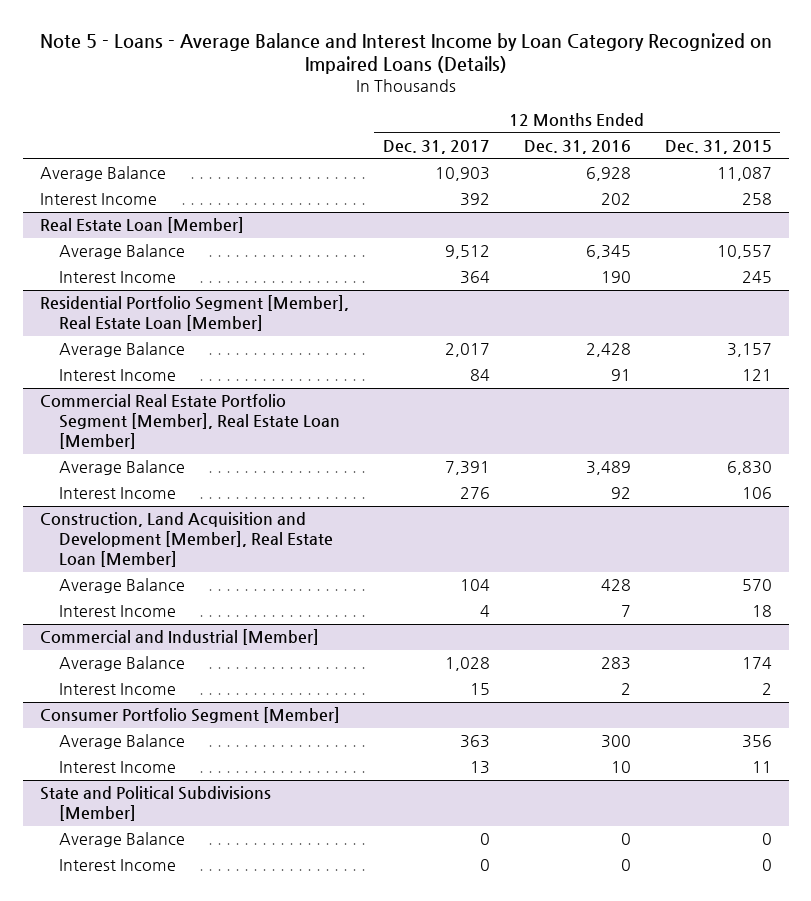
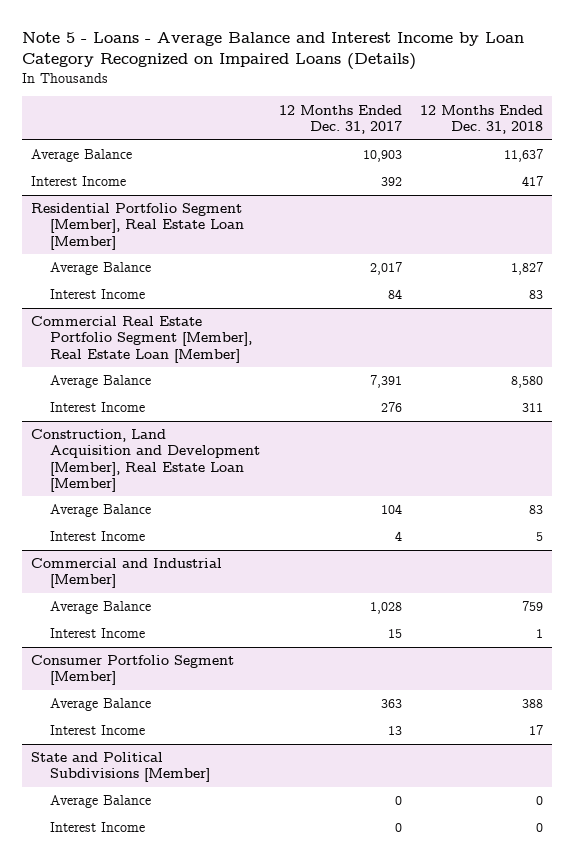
- | 12 Months Ended Dec. 31, 2017 | 12 Months Ended Dec. 31, 2016 | 12 Months Ended Dec. 31, 2015
+ | 12 Months Ended Dec. 31, 2017 | 12 Months Ended Dec. 31, 2018
- Real Estate Loan [Member]
- Average Balance | 9,512 | 6,345 | 10,557
- Interest Income | 364 | 190 | 245

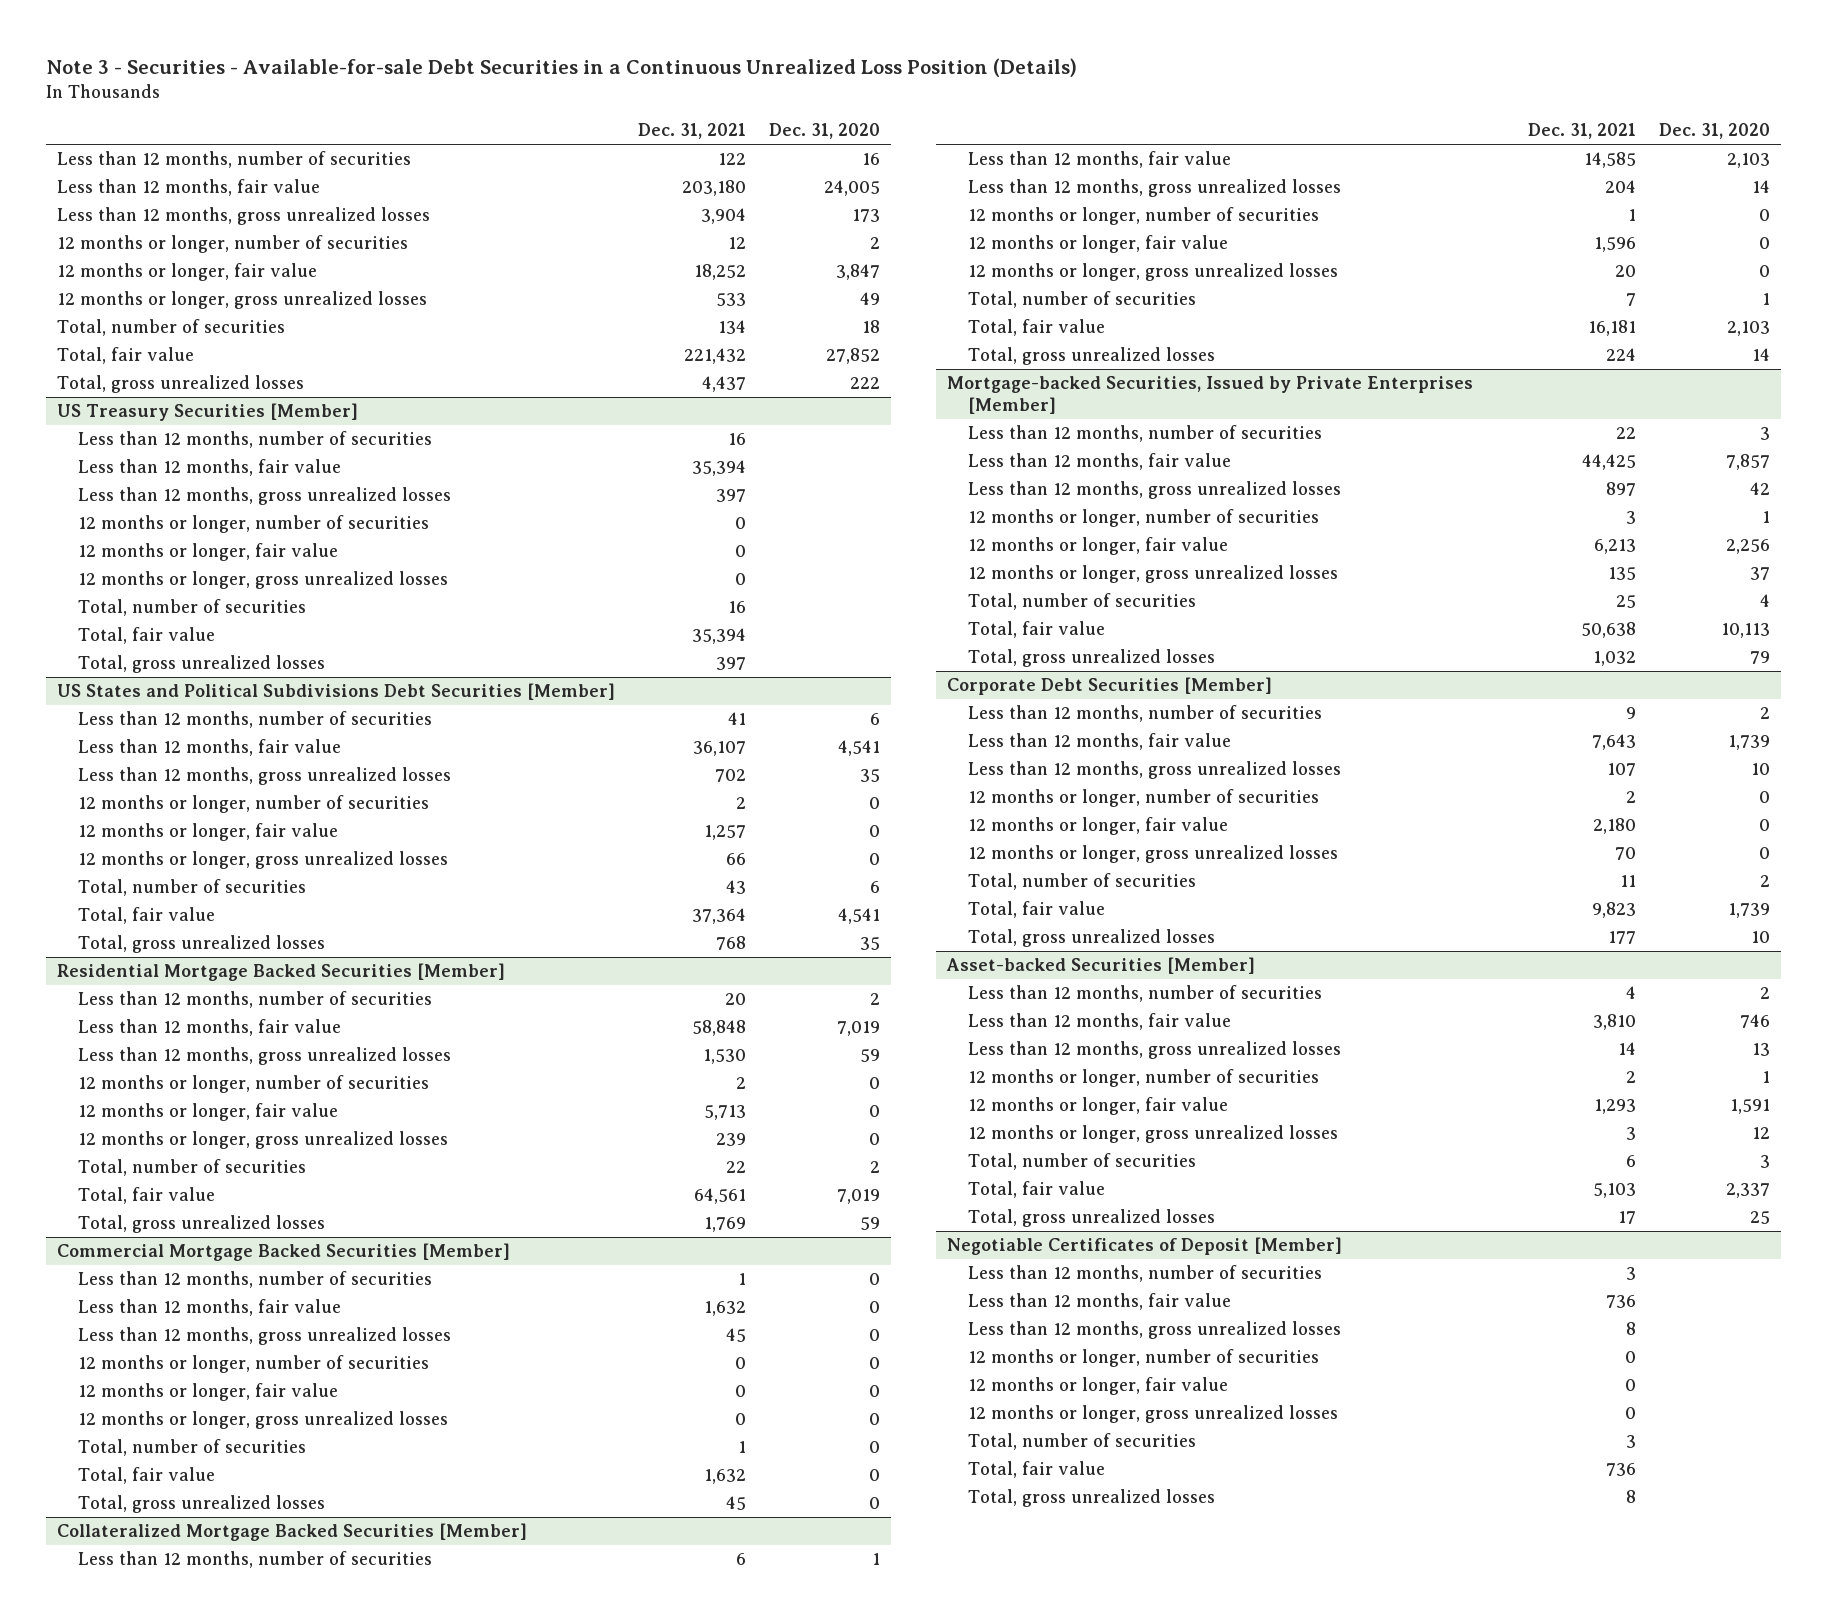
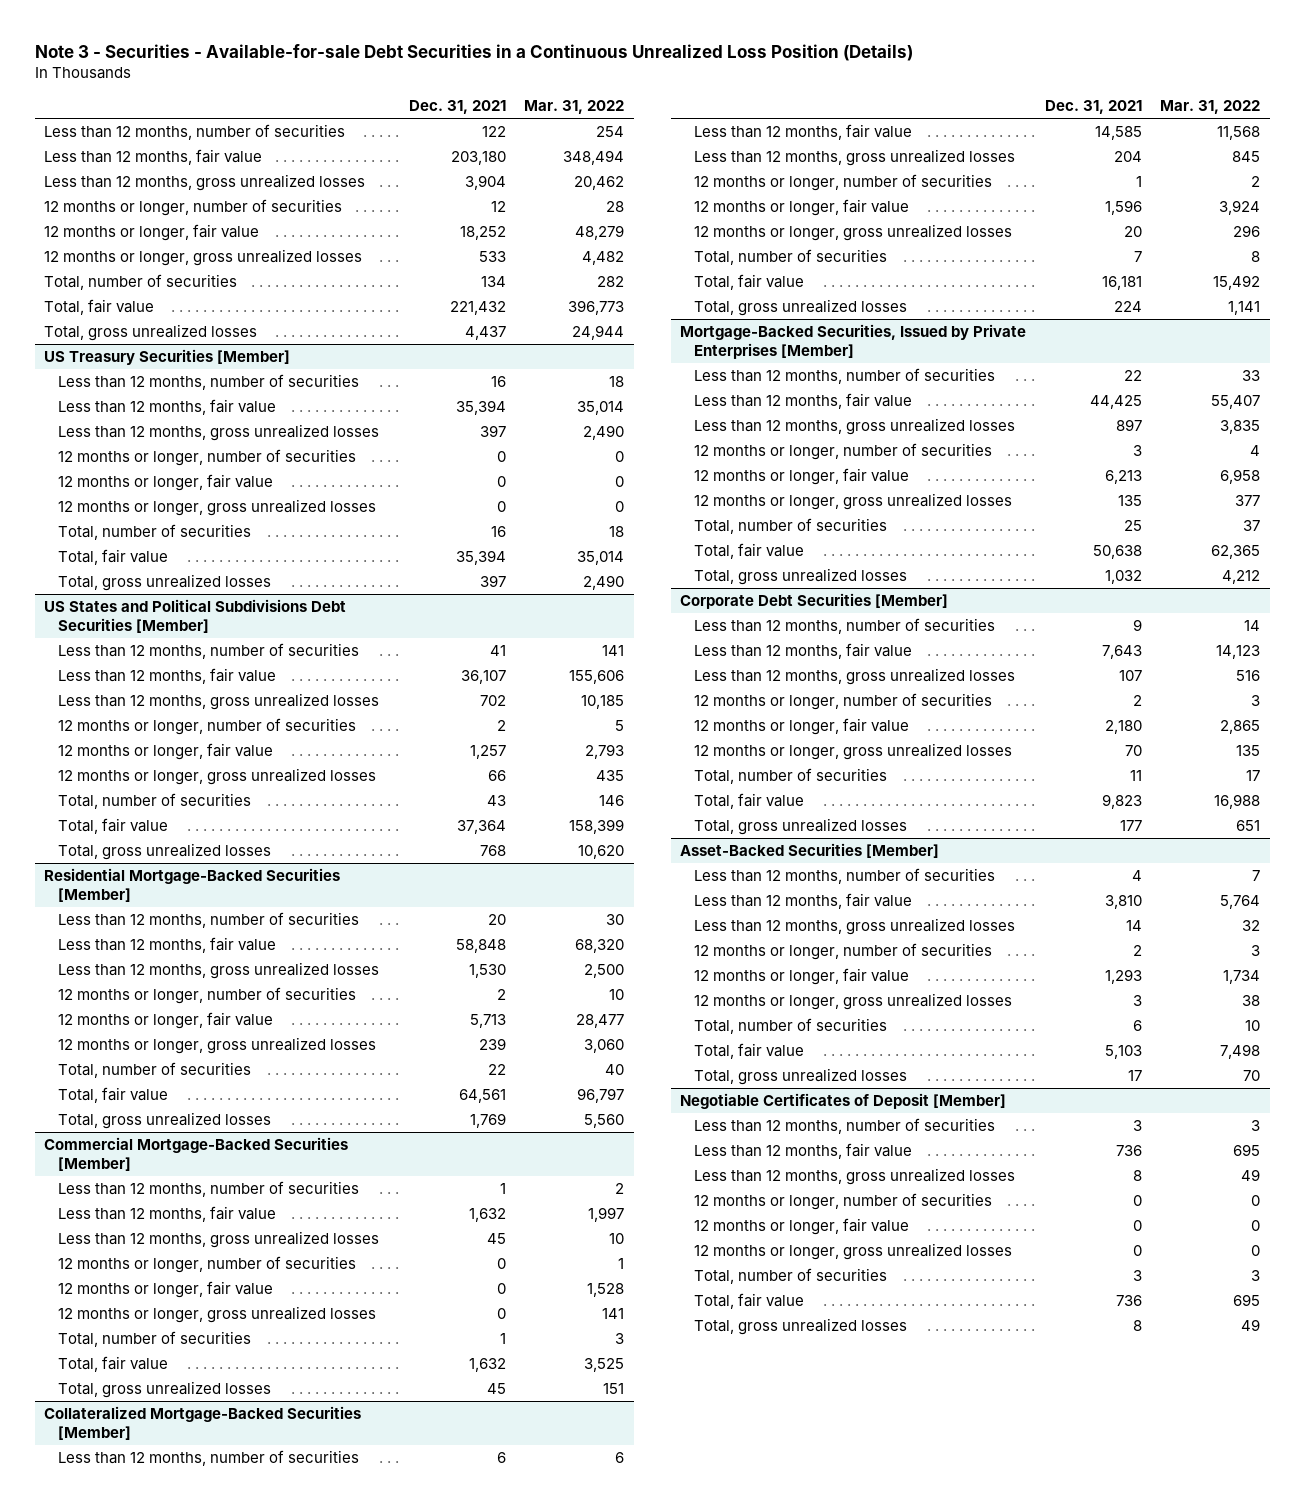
- | Dec. 31, 2021 | Dec. 31, 2020
+ | Dec. 31, 2021 | Mar. 31, 2022
- Residential Mortgage Backed Securities [Member]
+ Residential Mortgage-Backed Securities [Member]
- Commercial Mortgage Backed Securities [Member]
+ Commercial Mortgage-Backed Securities [Member]
- Collateralized Mortgage Backed Securities [Member]
+ Collateralized Mortgage-Backed Securities [Member]
- Mortgage-backed Securities, Issued by Private Enterprises [Member]
+ Mortgage-Backed Securities, Issued by Private Enterprises [Member]
- Asset-backed Securities [Member]
+ Asset-Backed Securities [Member]

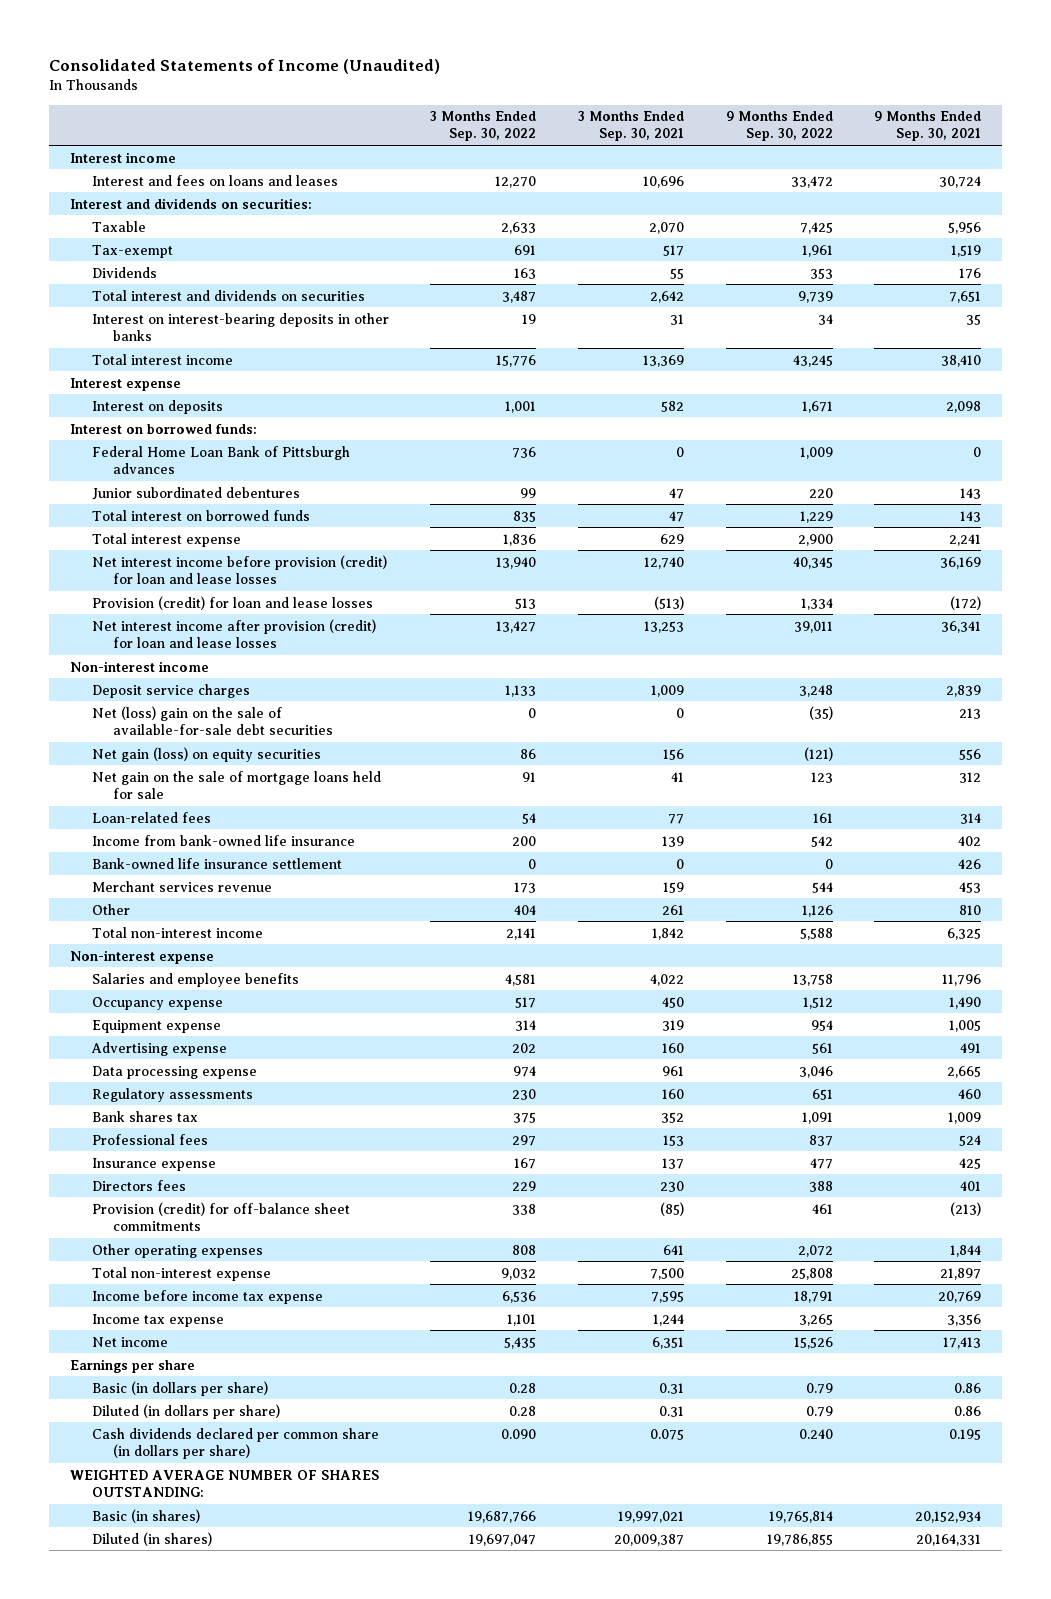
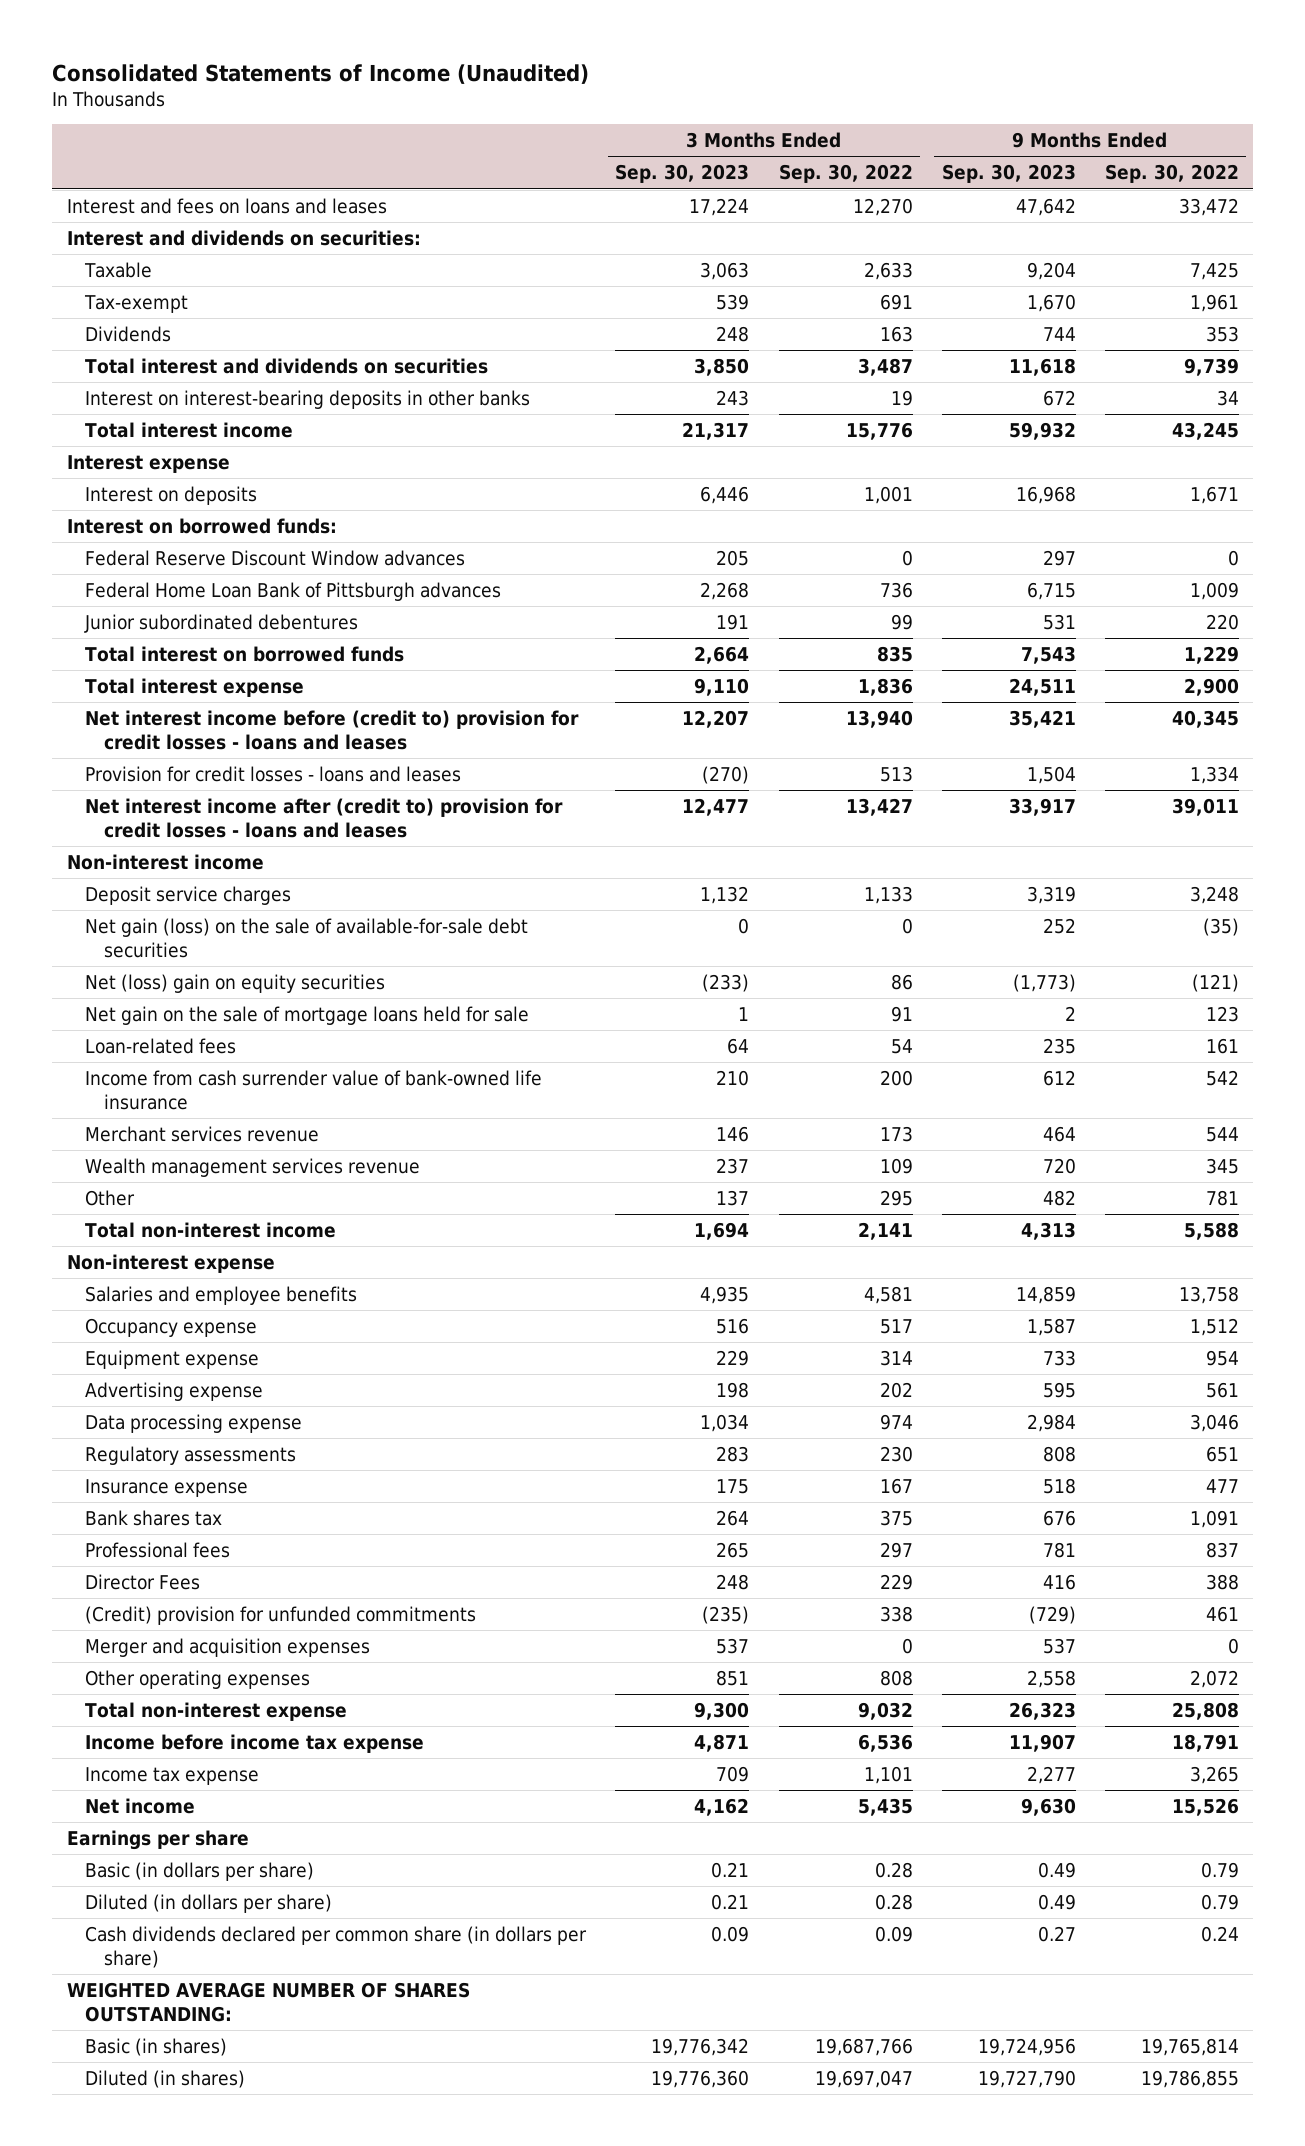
- | 3 Months Ended Sep. 30, 2022 | 3 Months Ended Sep. 30, 2021 | 9 Months Ended Sep. 30, 2022 | 9 Months Ended Sep. 30, 2021
+ | 3 Months Ended Sep. 30, 2023 | 3 Months Ended Sep. 30, 2022 | 9 Months Ended Sep. 30, 2023 | 9 Months Ended Sep. 30, 2022
- Interest income
+ Federal Reserve Discount Window advances | 205 | 0 | 297 | 0
- Net interest income before provision (credit) for loan and lease losses | 13,940 | 12,740 | 40,345 | 36,169
- Provision (credit) for loan and lease losses | 513 | (513) | 1,334 | (172)
- Net interest income after provision (credit) for loan and lease losses | 13,427 | 13,253 | 39,011 | 36,341
+ Net interest income before (credit to) provision for credit losses - loans and leases | 12,207 | 13,940 | 35,421 | 40,345
+ Provision for credit losses - loans and leases | (270) | 513 | 1,504 | 1,334
+ Net interest income after (credit to) provision for credit losses - loans and leases | 12,477 | 13,427 | 33,917 | 39,011
- Net (loss) gain on the sale of available-for-sale debt securities | 0 | 0 | (35) | 213
- Net gain (loss) on equity securities | 86 | 156 | (121) | 556
+ Net gain (loss) on the sale of available-for-sale debt securities | 0 | 0 | 252 | (35)
+ Net (loss) gain on equity securities | (233) | 86 | (1,773) | (121)
- Income from bank-owned life insurance | 200 | 139 | 542 | 402
- Bank-owned life insurance settlement | 0 | 0 | 0 | 426
+ Income from cash surrender value of bank-owned life insurance | 210 | 200 | 612 | 542
- Other | 404 | 261 | 1,126 | 810
+ Wealth management services revenue | 237 | 109 | 720 | 345
+ Other | 137 | 295 | 482 | 781
moved up: Insurance expense | 175 | 167 | 518 | 477
- Directors fees | 229 | 230 | 388 | 401
- Provision (credit) for off-balance sheet commitments | 338 | (85) | 461 | (213)
+ Director Fees | 248 | 229 | 416 | 388
+ (Credit) provision for unfunded commitments | (235) | 338 | (729) | 461
+ Merger and acquisition expenses | 537 | 0 | 537 | 0
- Cash dividends declared per common share (in dollars per share) | 0.090 | 0.075 | 0.240 | 0.195
+ Cash dividends declared per common share (in dollars per share) | 0.09 | 0.09 | 0.27 | 0.24

